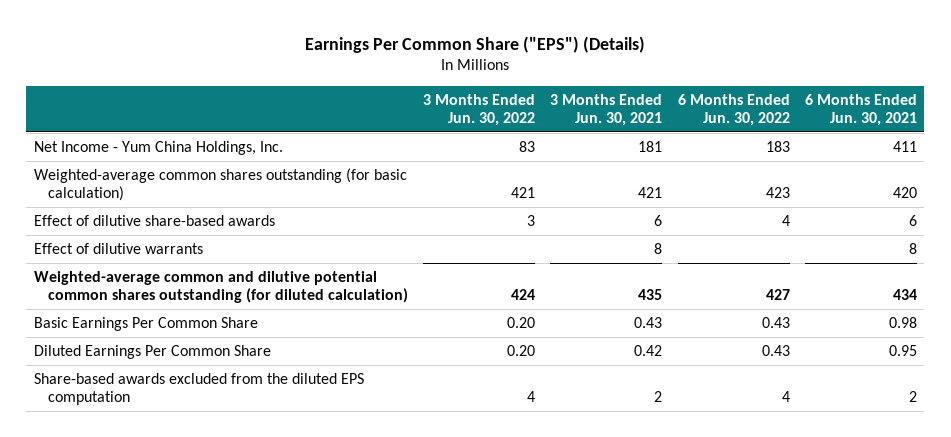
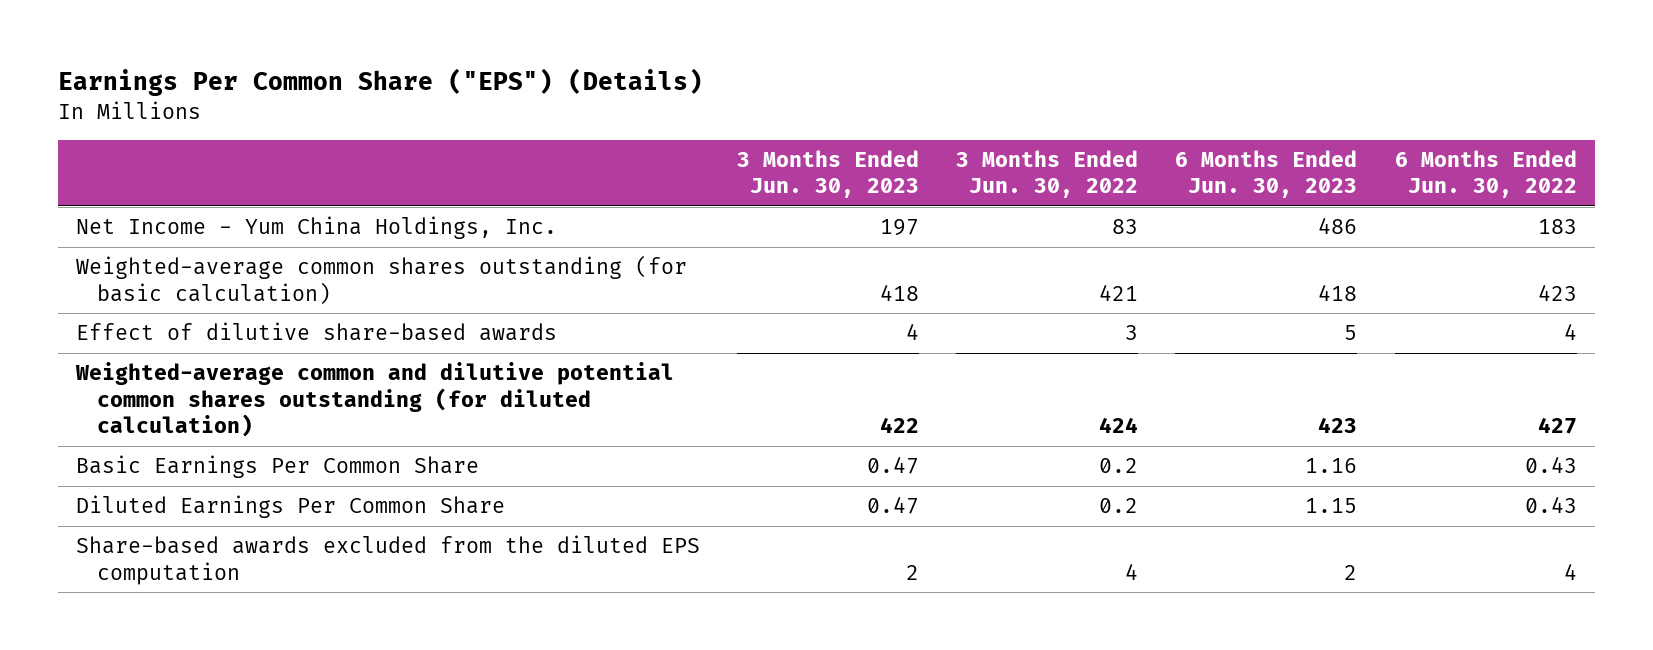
- | 3 Months Ended Jun. 30, 2022 | 3 Months Ended Jun. 30, 2021 | 6 Months Ended Jun. 30, 2022 | 6 Months Ended Jun. 30, 2021
+ | 3 Months Ended Jun. 30, 2023 | 3 Months Ended Jun. 30, 2022 | 6 Months Ended Jun. 30, 2023 | 6 Months Ended Jun. 30, 2022
- Effect of dilutive warrants | | 8 | | 8
- Basic Earnings Per Common Share | 0.20 | 0.43 | 0.43 | 0.98
- Diluted Earnings Per Common Share | 0.20 | 0.42 | 0.43 | 0.95
+ Basic Earnings Per Common Share | 0.47 | 0.2 | 1.16 | 0.43
+ Diluted Earnings Per Common Share | 0.47 | 0.2 | 1.15 | 0.43

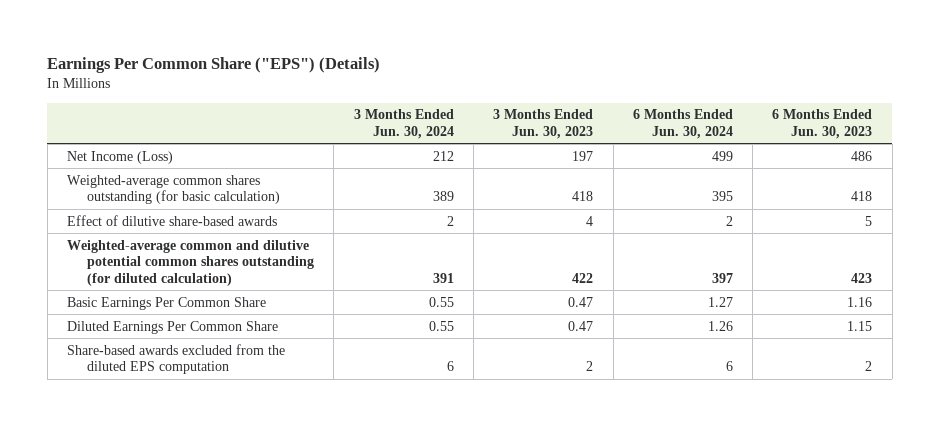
- | 3 Months Ended Jun. 30, 2023 | 3 Months Ended Jun. 30, 2022 | 6 Months Ended Jun. 30, 2023 | 6 Months Ended Jun. 30, 2022
+ | 3 Months Ended Jun. 30, 2024 | 3 Months Ended Jun. 30, 2023 | 6 Months Ended Jun. 30, 2024 | 6 Months Ended Jun. 30, 2023
- Net Income - Yum China Holdings, Inc. | 197 | 83 | 486 | 183
+ Net Income (Loss) | 212 | 197 | 499 | 486

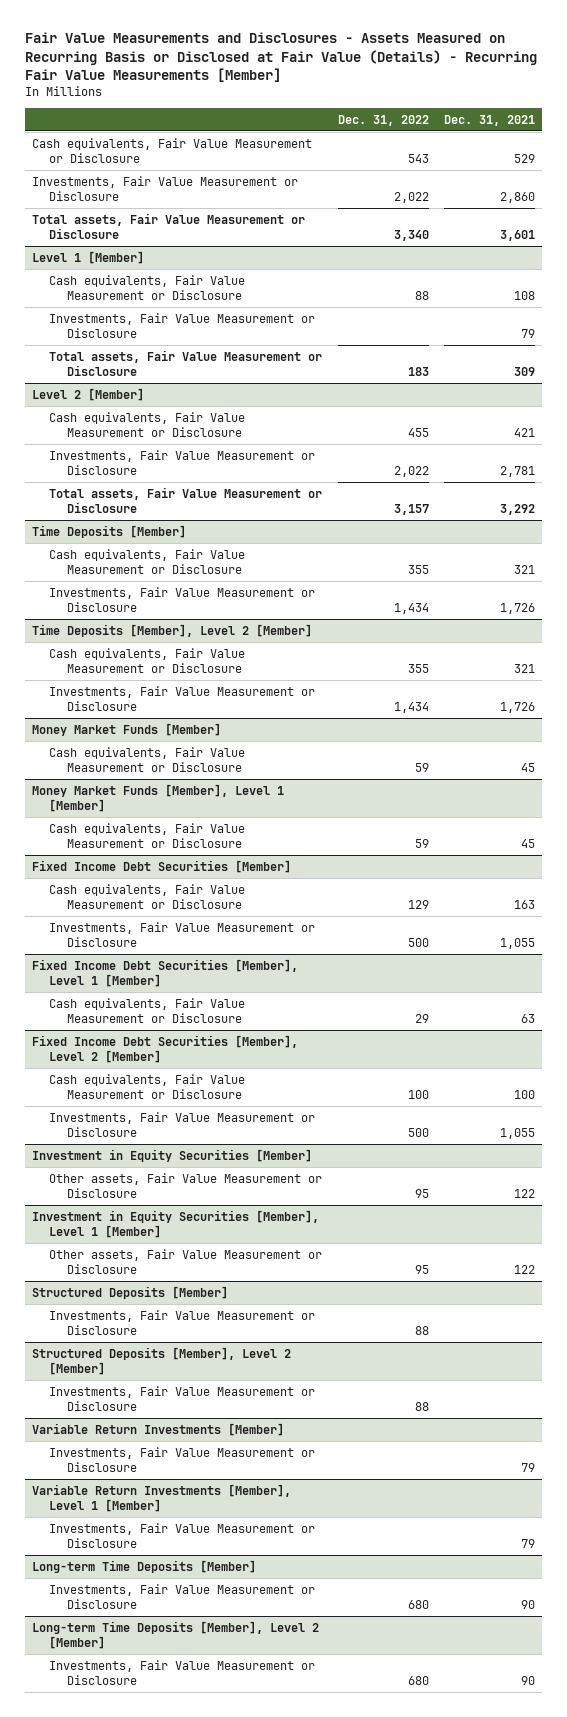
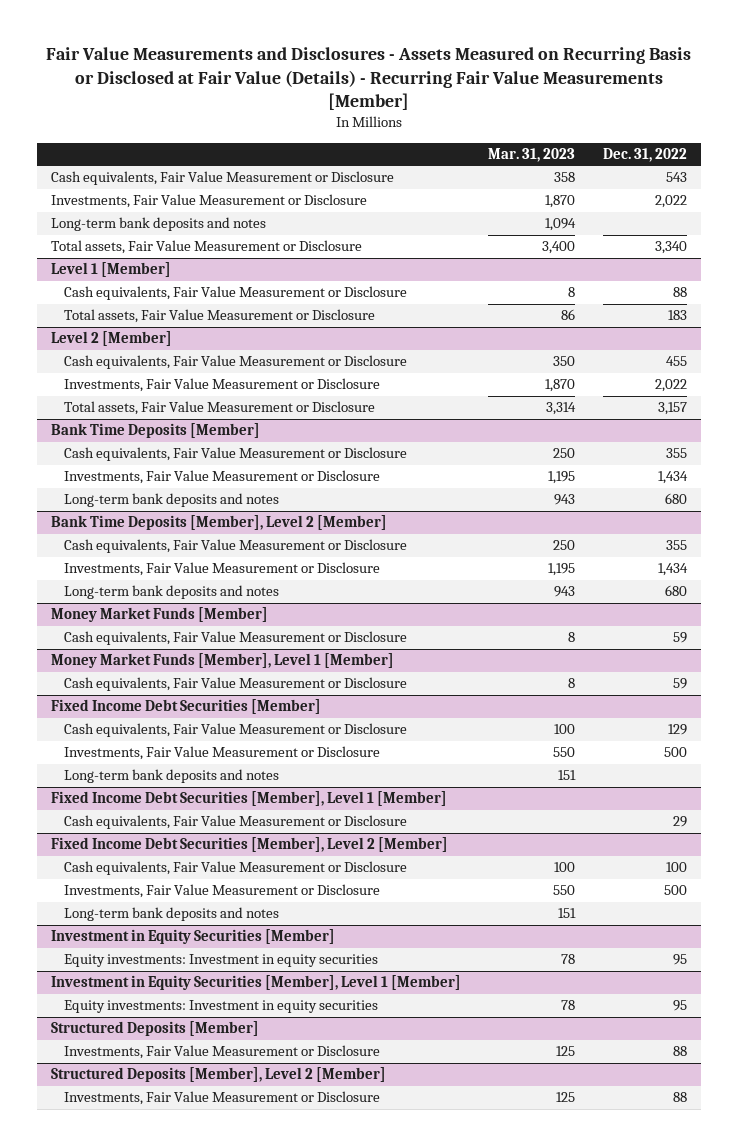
- | Dec. 31, 2022 | Dec. 31, 2021
+ | Mar. 31, 2023 | Dec. 31, 2022
+ Long-term bank deposits and notes | 1,094 |
@ Level 1 [Member]
- Investments, Fair Value Measurement or Disclosure | | 79
- Time Deposits [Member]
+ Bank Time Deposits [Member]
- Time Deposits [Member], Level 2 [Member]
+ Long-term bank deposits and notes | 943 | 680
+ Bank Time Deposits [Member], Level 2 [Member]
+ Long-term bank deposits and notes | 943 | 680
@ Fixed Income Debt Securities [Member]
+ Long-term bank deposits and notes | 151 |
@ Fixed Income Debt Securities [Member], Level 2 [Member]
+ Long-term bank deposits and notes | 151 |
@ Investment in Equity Securities [Member]
- Other assets, Fair Value Measurement or Disclosure | 95 | 122
+ Equity investments: Investment in equity securities | 78 | 95
@ Investment in Equity Securities [Member], Level 1 [Member]
- Other assets, Fair Value Measurement or Disclosure | 95 | 122
+ Equity investments: Investment in equity securities | 78 | 95
- Variable Return Investments [Member]
- Investments, Fair Value Measurement or Disclosure | | 79
- Variable Return Investments [Member], Level 1 [Member]
- Investments, Fair Value Measurement or Disclosure | | 79
- Long-term Time Deposits [Member]
- Investments, Fair Value Measurement or Disclosure | 680 | 90
- Long-term Time Deposits [Member], Level 2 [Member]
- Investments, Fair Value Measurement or Disclosure | 680 | 90

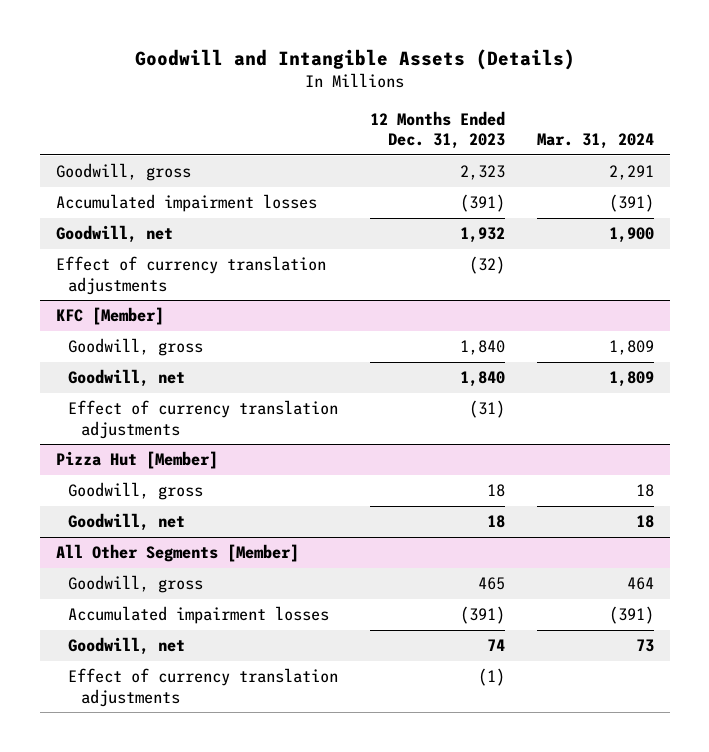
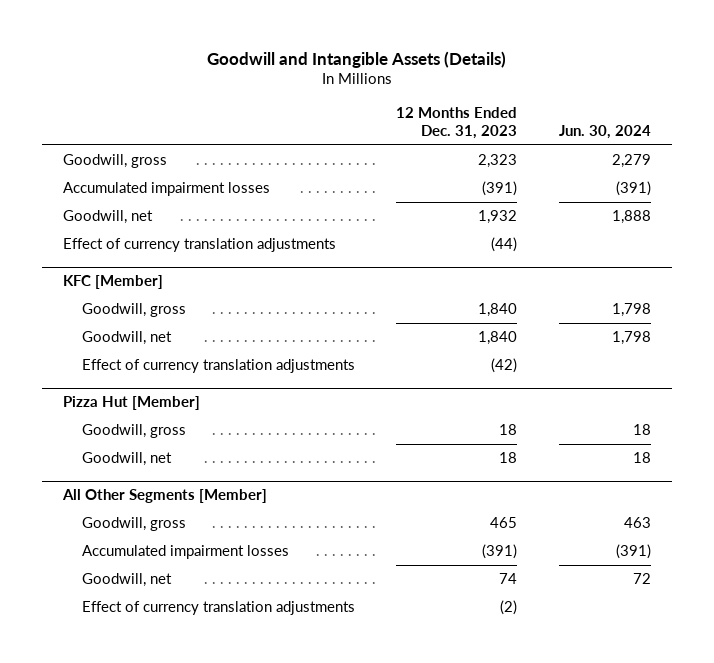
- | 12 Months Ended Dec. 31, 2023 | Mar. 31, 2024
+ | 12 Months Ended Dec. 31, 2023 | Jun. 30, 2024
- Effect of currency translation adjustments | (32) |
+ Effect of currency translation adjustments | (44) |
@ KFC [Member]
- Effect of currency translation adjustments | (31) |
+ Effect of currency translation adjustments | (42) |
@ All Other Segments [Member]
- Effect of currency translation adjustments | (1) |
+ Effect of currency translation adjustments | (2) |

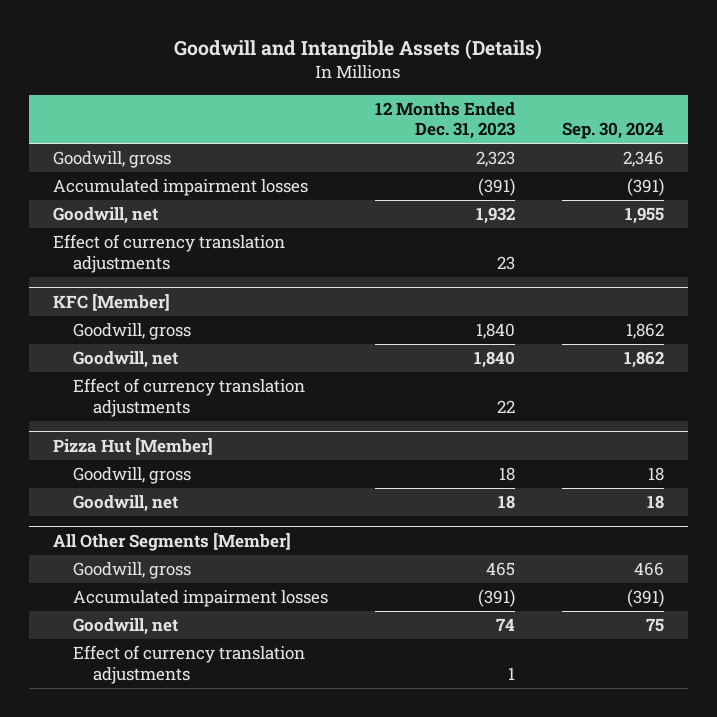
- | 12 Months Ended Dec. 31, 2023 | Jun. 30, 2024
+ | 12 Months Ended Dec. 31, 2023 | Sep. 30, 2024
- Effect of currency translation adjustments | (44) |
+ Effect of currency translation adjustments | 23 |
@ KFC [Member]
- Effect of currency translation adjustments | (42) |
+ Effect of currency translation adjustments | 22 |
@ All Other Segments [Member]
- Effect of currency translation adjustments | (2) |
+ Effect of currency translation adjustments | 1 |

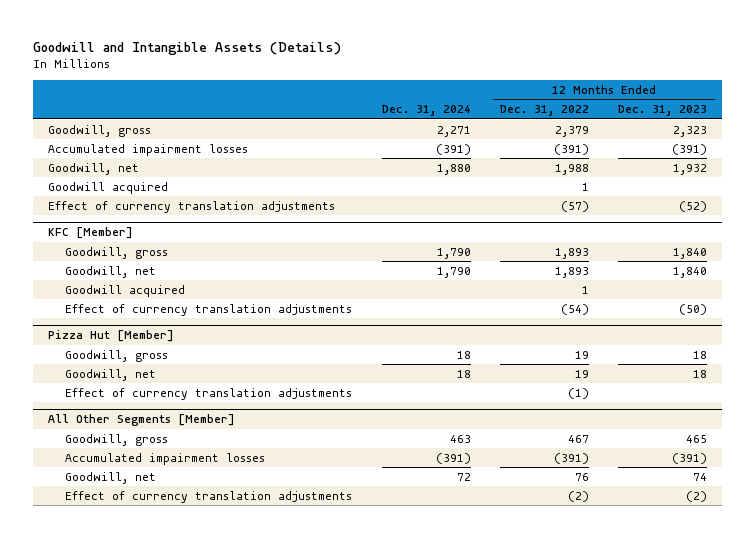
- | 12 Months Ended Dec. 31, 2023 | Sep. 30, 2024
+ | Dec. 31, 2024 | 12 Months Ended Dec. 31, 2022 | 12 Months Ended Dec. 31, 2023
- Effect of currency translation adjustments | 23 |
+ Goodwill acquired | | 1 |
+ Effect of currency translation adjustments | | (57) | (52)
@ KFC [Member]
- Effect of currency translation adjustments | 22 |
+ Goodwill acquired | | 1 |
+ Effect of currency translation adjustments | | (54) | (50)
@ Pizza Hut [Member]
+ Effect of currency translation adjustments | | (1) |
@ All Other Segments [Member]
- Effect of currency translation adjustments | 1 |
+ Effect of currency translation adjustments | | (2) | (2)

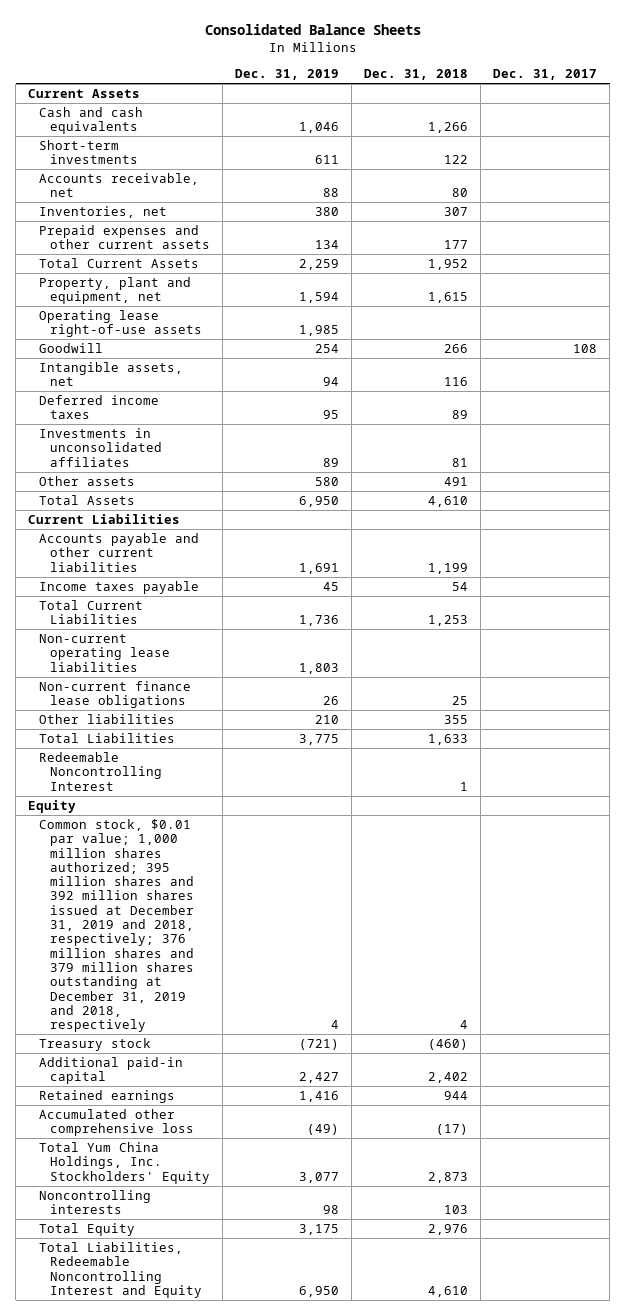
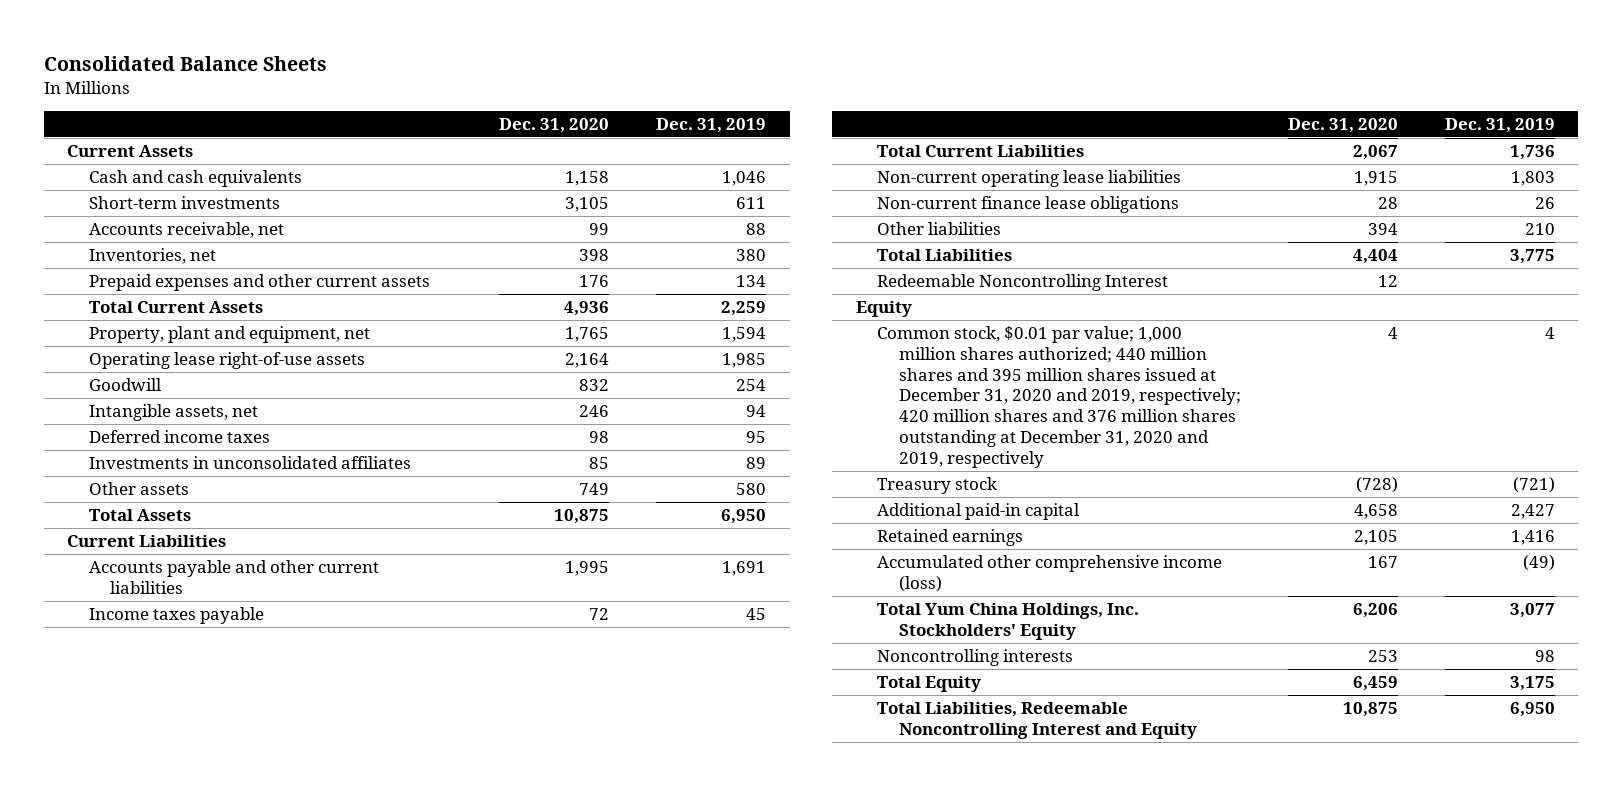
- | Dec. 31, 2019 | Dec. 31, 2018 | Dec. 31, 2017
+ | Dec. 31, 2020 | Dec. 31, 2019
- Common stock, $0.01 par value; 1,000 million shares authorized; 395 million shares and 392 million shares issued at December 31, 2019 and 2018, respectively; 376 million shares and 379 million shares outstanding at December 31, 2019 and 2018, respectively | 4 | 4 |
+ Common stock, $0.01 par value; 1,000 million shares authorized; 440 million shares and 395 million shares issued at December 31, 2020 and 2019, respectively; 420 million shares and 376 million shares outstanding at December 31, 2020 and 2019, respectively | 4 | 4
- Accumulated other comprehensive loss | (49) | (17) |
+ Accumulated other comprehensive income (loss) | 167 | (49)

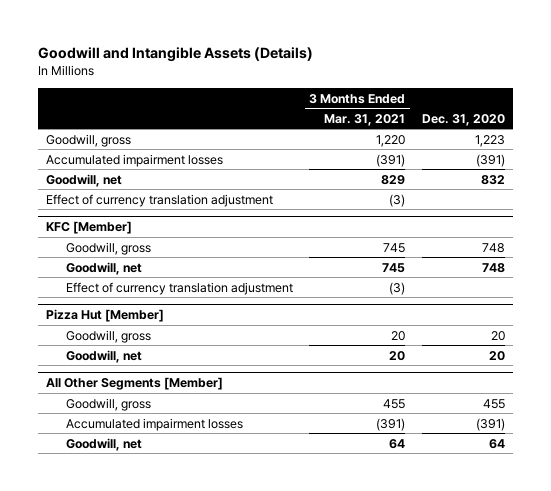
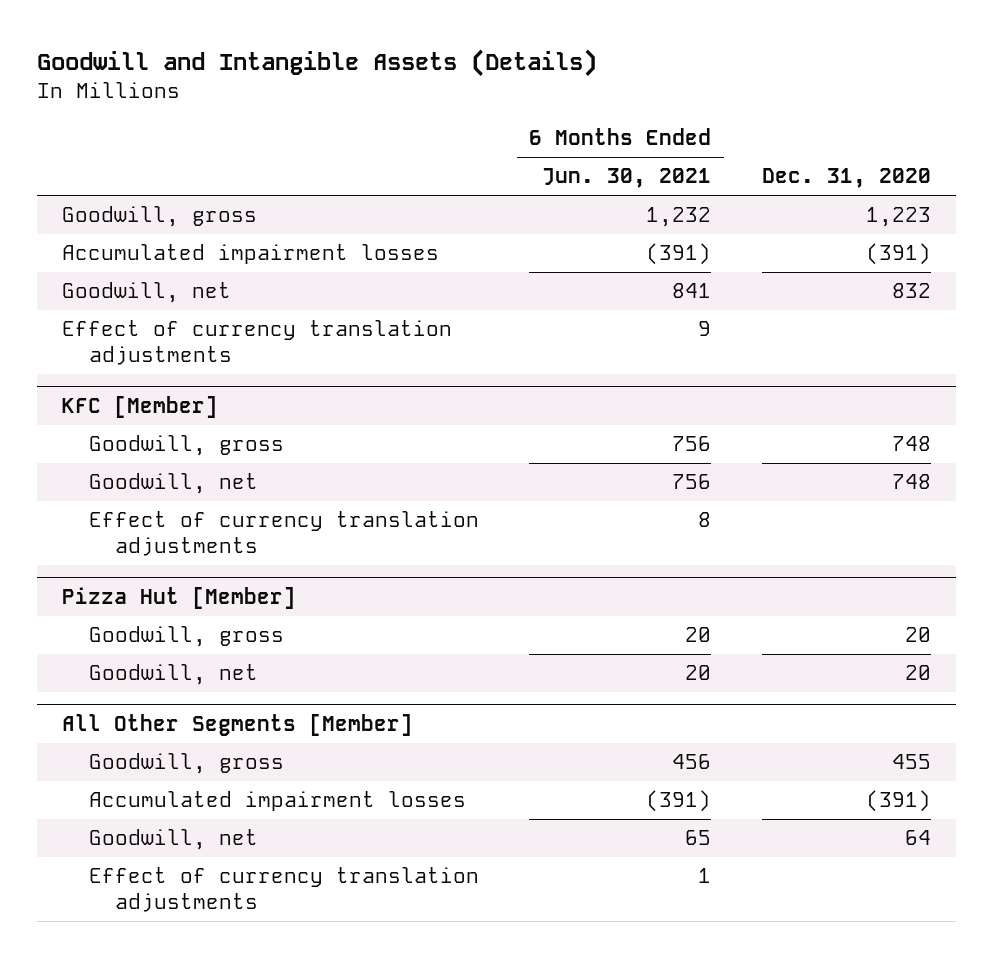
- | 3 Months Ended Mar. 31, 2021 | Dec. 31, 2020
+ | 6 Months Ended Jun. 30, 2021 | Dec. 31, 2020
- Effect of currency translation adjustment | (3) |
+ Effect of currency translation adjustments | 9 |
@ KFC [Member]
- Effect of currency translation adjustment | (3) |
+ Effect of currency translation adjustments | 8 |
@ All Other Segments [Member]
+ Effect of currency translation adjustments | 1 |

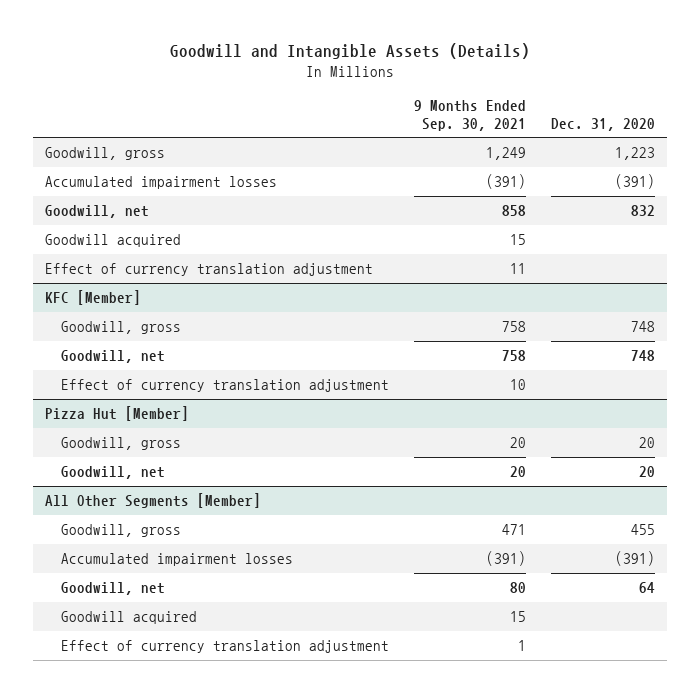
- | 6 Months Ended Jun. 30, 2021 | Dec. 31, 2020
+ | 9 Months Ended Sep. 30, 2021 | Dec. 31, 2020
- Effect of currency translation adjustments | 9 |
+ Goodwill acquired | 15 |
+ Effect of currency translation adjustment | 11 |
@ KFC [Member]
- Effect of currency translation adjustments | 8 |
+ Effect of currency translation adjustment | 10 |
@ All Other Segments [Member]
- Effect of currency translation adjustments | 1 |
+ Goodwill acquired | 15 |
+ Effect of currency translation adjustment | 1 |

